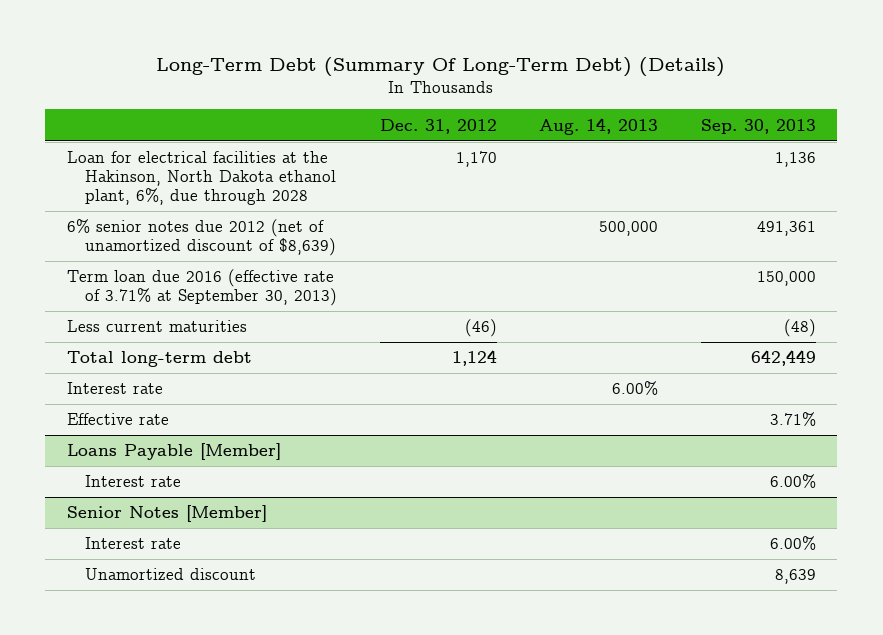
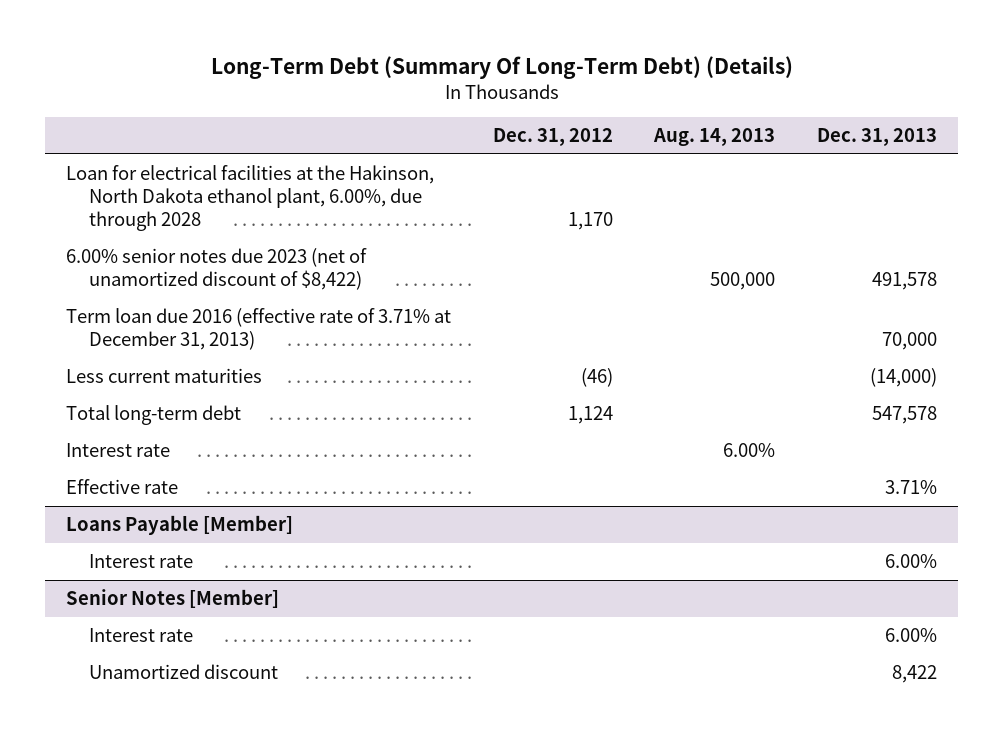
- | Dec. 31, 2012 | Aug. 14, 2013 | Sep. 30, 2013
+ | Dec. 31, 2012 | Aug. 14, 2013 | Dec. 31, 2013
- Loan for electrical facilities at the Hakinson, North Dakota ethanol plant, 6%, due through 2028 | 1,170 | | 1,136
- 6% senior notes due 2012 (net of unamortized discount of $8,639) | | 500,000 | 491,361
- Term loan due 2016 (effective rate of 3.71% at September 30, 2013) | | | 150,000
+ Loan for electrical facilities at the Hakinson, North Dakota ethanol plant, 6.00%, due through 2028 | 1,170 | |
+ 6.00% senior notes due 2023 (net of unamortized discount of $8,422) | | 500,000 | 491,578
+ Term loan due 2016 (effective rate of 3.71% at December 31, 2013) | | | 70,000

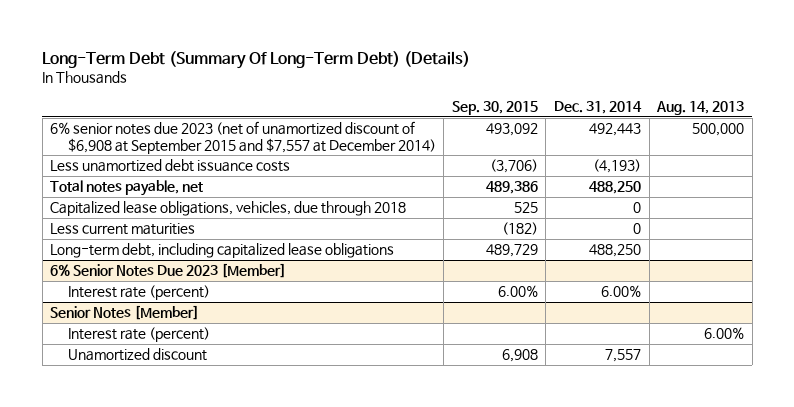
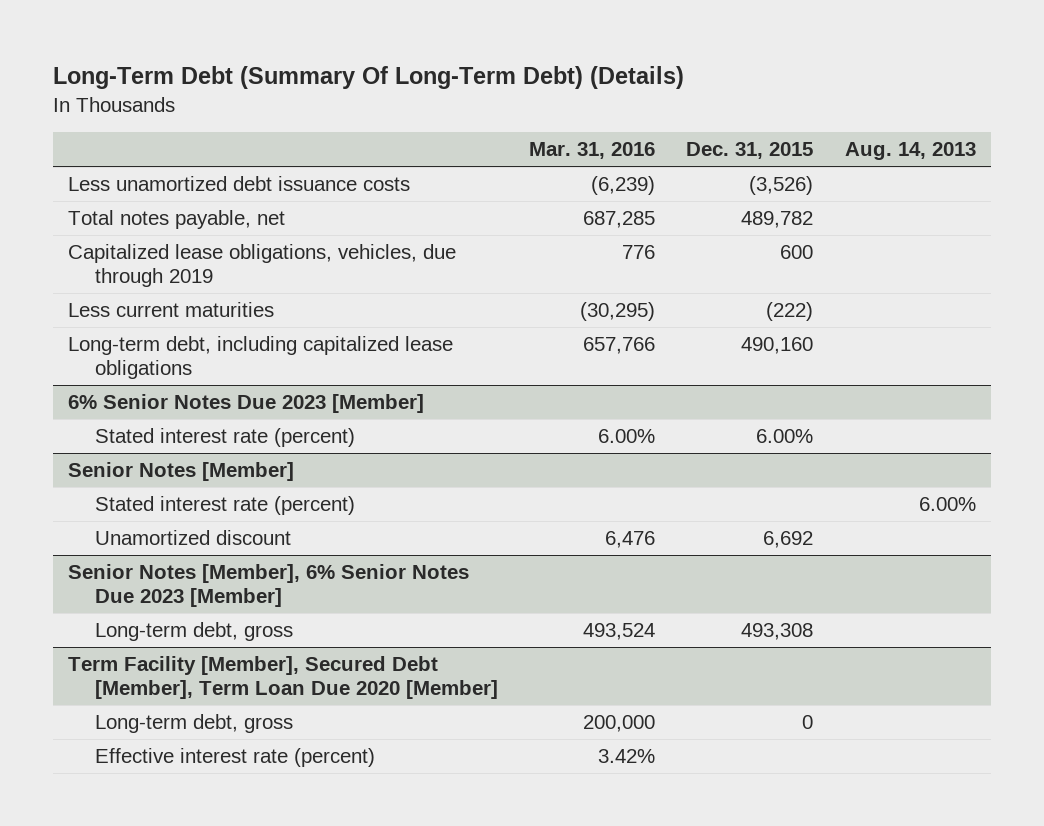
- | Sep. 30, 2015 | Dec. 31, 2014 | Aug. 14, 2013
+ | Mar. 31, 2016 | Dec. 31, 2015 | Aug. 14, 2013
- 6% senior notes due 2023 (net of unamortized discount of $6,908 at September 2015 and $7,557 at December 2014) | 493,092 | 492,443 | 500,000
- Capitalized lease obligations, vehicles, due through 2018 | 525 | 0 |
+ Capitalized lease obligations, vehicles, due through 2019 | 776 | 600 |
@ 6% Senior Notes Due 2023 [Member]
- Interest rate (percent) | 6.00% | 6.00% |
+ Stated interest rate (percent) | 6.00% | 6.00% |
@ Senior Notes [Member]
- Interest rate (percent) | | | 6.00%
+ Stated interest rate (percent) | | | 6.00%
+ Senior Notes [Member], 6% Senior Notes Due 2023 [Member]
+ Long-term debt, gross | 493,524 | 493,308 |
+ Term Facility [Member], Secured Debt [Member], Term Loan Due 2020 [Member]
+ Long-term debt, gross | 200,000 | 0 |
+ Effective interest rate (percent) | 3.42% | |

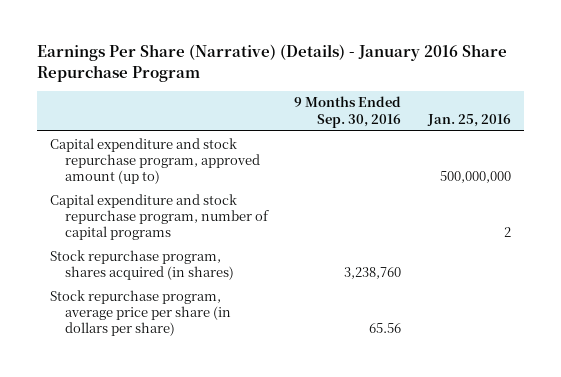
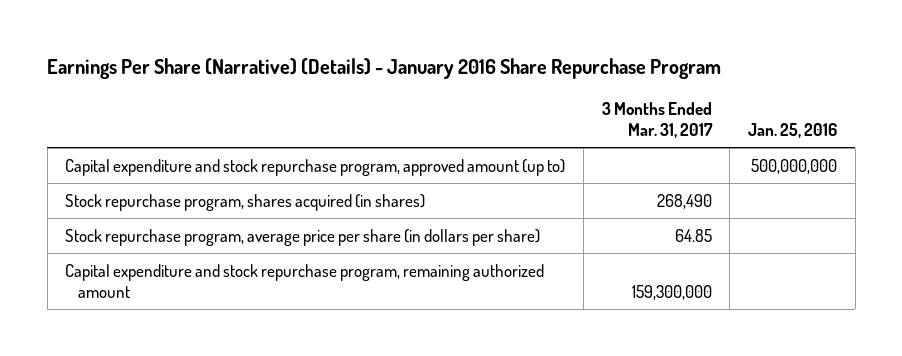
- | 9 Months Ended Sep. 30, 2016 | Jan. 25, 2016
+ | 3 Months Ended Mar. 31, 2017 | Jan. 25, 2016
- Capital expenditure and stock repurchase program, number of capital programs | | 2
+ Capital expenditure and stock repurchase program, remaining authorized amount | 159,300,000 |

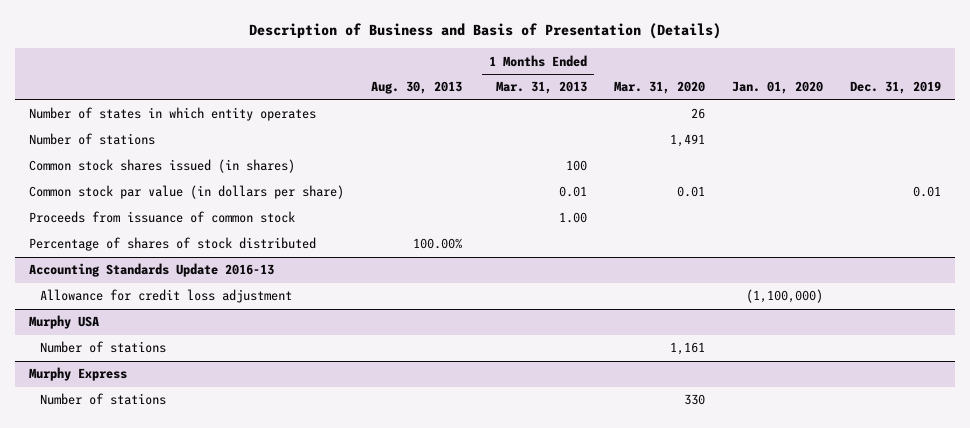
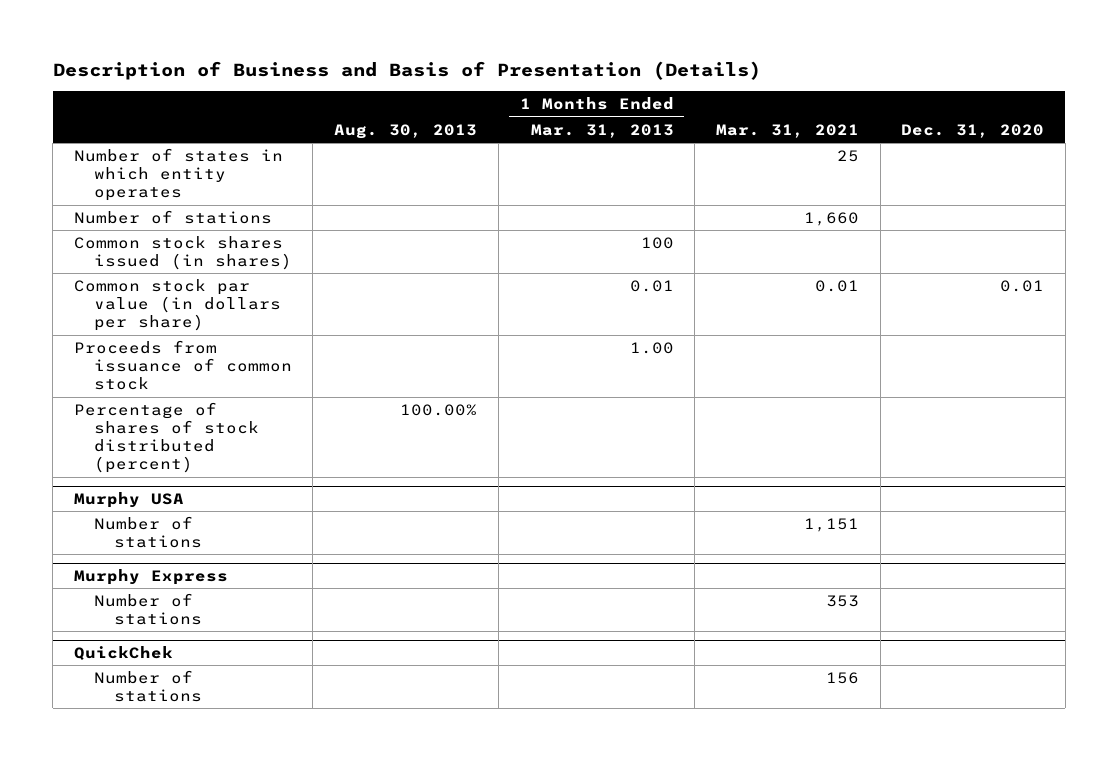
- | Aug. 30, 2013 | 1 Months Ended Mar. 31, 2013 | Mar. 31, 2020 | Jan. 01, 2020 | Dec. 31, 2019
+ | Aug. 30, 2013 | 1 Months Ended Mar. 31, 2013 | Mar. 31, 2021 | Dec. 31, 2020
- Percentage of shares of stock distributed | 100.00% | | | |
- Accounting Standards Update 2016-13
- Allowance for credit loss adjustment | | | | (1,100,000) |
+ Percentage of shares of stock distributed (percent) | 100.00% | | |
+ QuickChek
+ Number of stations | | | 156 |

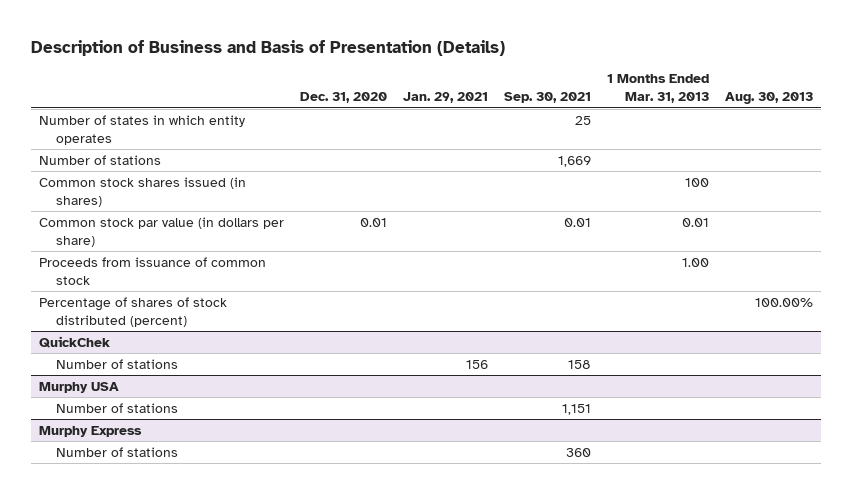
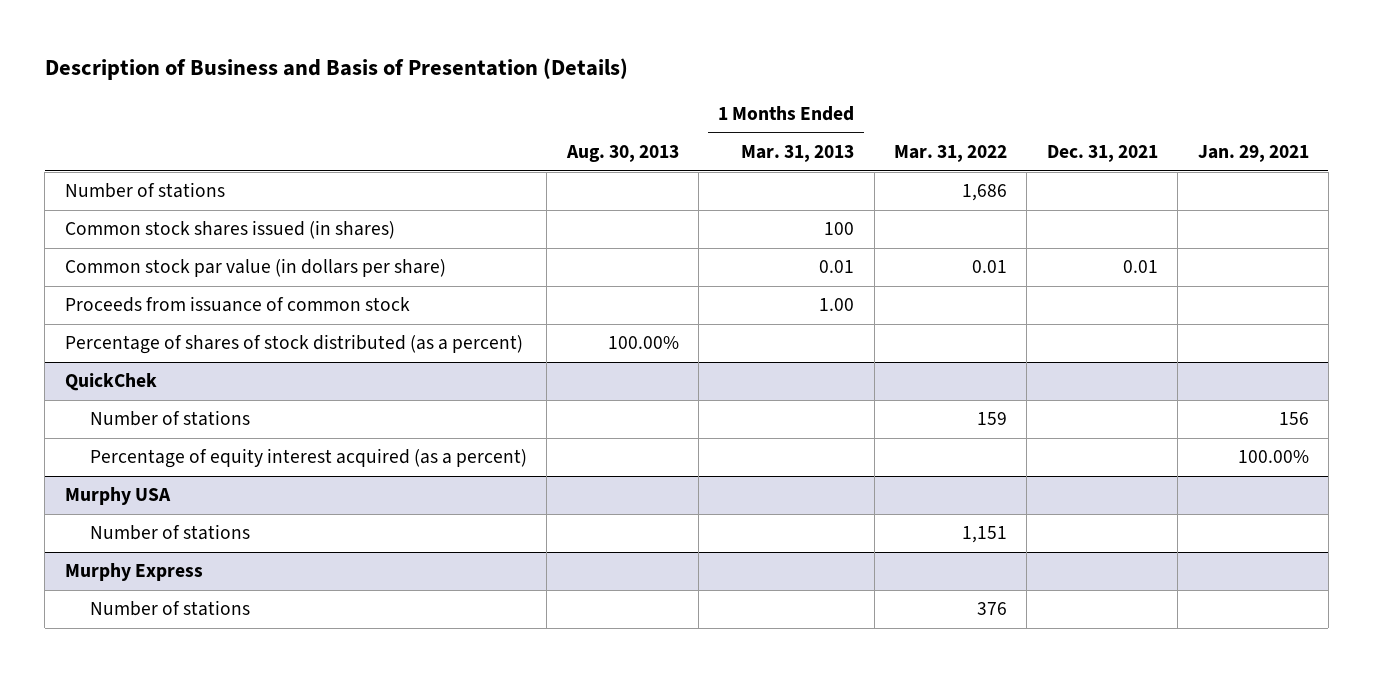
- | Dec. 31, 2020 | Jan. 29, 2021 | Sep. 30, 2021 | 1 Months Ended Mar. 31, 2013 | Aug. 30, 2013
+ | Aug. 30, 2013 | 1 Months Ended Mar. 31, 2013 | Mar. 31, 2022 | Dec. 31, 2021 | Jan. 29, 2021
- Number of states in which entity operates | | | 25 | |
- Percentage of shares of stock distributed (percent) | | | | | 100.00%
+ Percentage of shares of stock distributed (as a percent) | 100.00% | | | |
@ QuickChek
+ Percentage of equity interest acquired (as a percent) | | | | | 100.00%

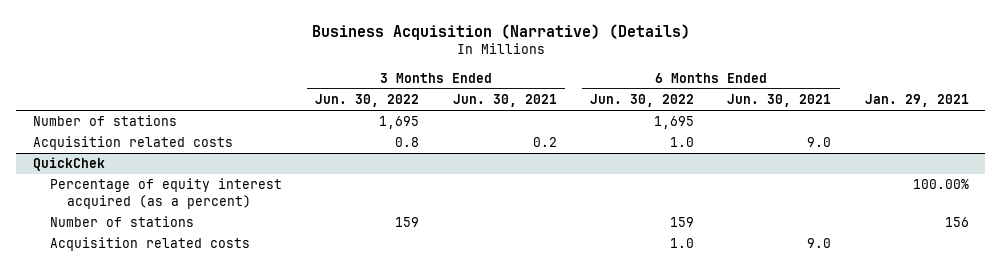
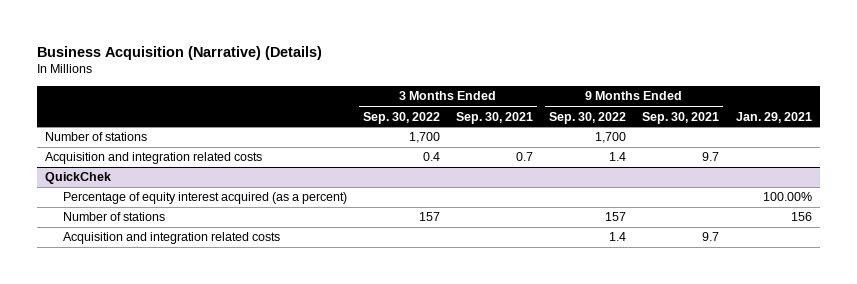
- | 3 Months Ended Jun. 30, 2022 | 3 Months Ended Jun. 30, 2021 | 6 Months Ended Jun. 30, 2022 | 6 Months Ended Jun. 30, 2021 | Jan. 29, 2021
+ | 3 Months Ended Sep. 30, 2022 | 3 Months Ended Sep. 30, 2021 | 9 Months Ended Sep. 30, 2022 | 9 Months Ended Sep. 30, 2021 | Jan. 29, 2021
- Acquisition related costs | 0.8 | 0.2 | 1.0 | 9.0 |
+ Acquisition and integration related costs | 0.4 | 0.7 | 1.4 | 9.7 |
@ QuickChek
- Acquisition related costs | | | 1.0 | 9.0 |
+ Acquisition and integration related costs | | | 1.4 | 9.7 |

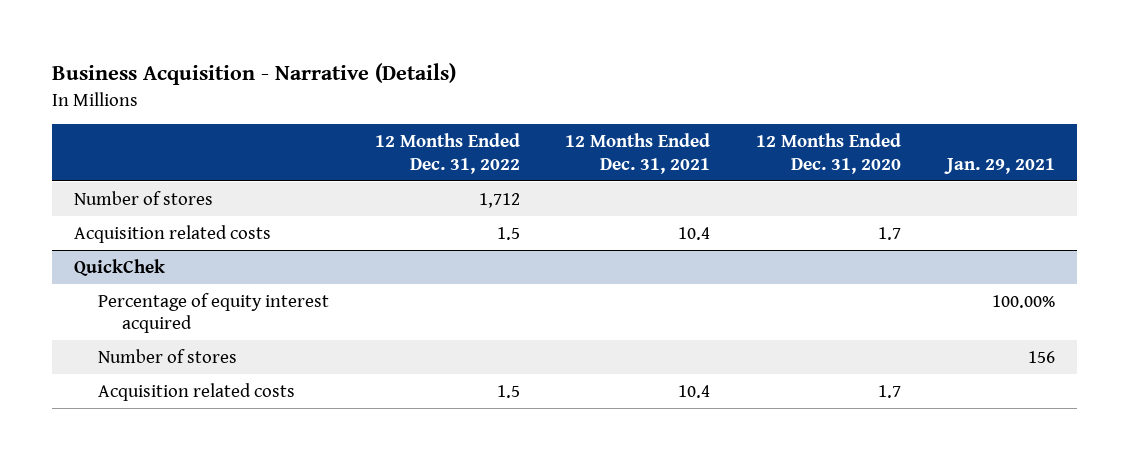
- Business Acquisition (Narrative) (Details)
+ Business Acquisition - Narrative (Details)
- | 3 Months Ended Sep. 30, 2022 | 3 Months Ended Sep. 30, 2021 | 9 Months Ended Sep. 30, 2022 | 9 Months Ended Sep. 30, 2021 | Jan. 29, 2021
+ | 12 Months Ended Dec. 31, 2022 | 12 Months Ended Dec. 31, 2021 | 12 Months Ended Dec. 31, 2020 | Jan. 29, 2021
- Number of stations | 1,700 | | 1,700 | |
- Acquisition and integration related costs | 0.4 | 0.7 | 1.4 | 9.7 |
+ Number of stores | 1,712 | | |
+ Acquisition related costs | 1.5 | 10.4 | 1.7 |
@ QuickChek
- Percentage of equity interest acquired (as a percent) | | | | | 100.00%
- Number of stations | 157 | | 157 | | 156
- Acquisition and integration related costs | | | 1.4 | 9.7 |
+ Percentage of equity interest acquired | | | | 100.00%
+ Number of stores | | | | 156
+ Acquisition related costs | 1.5 | 10.4 | 1.7 |

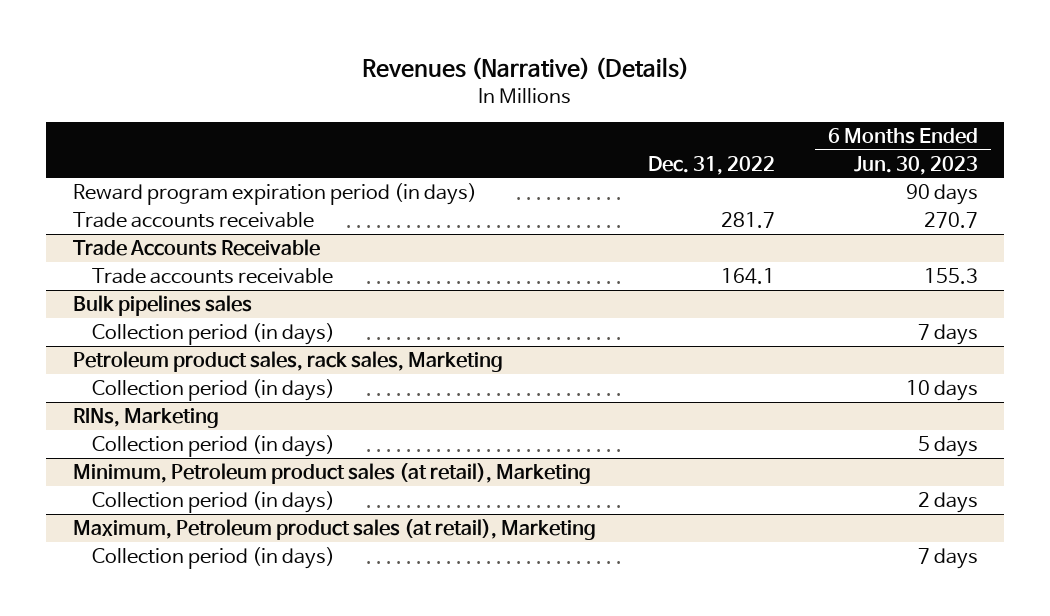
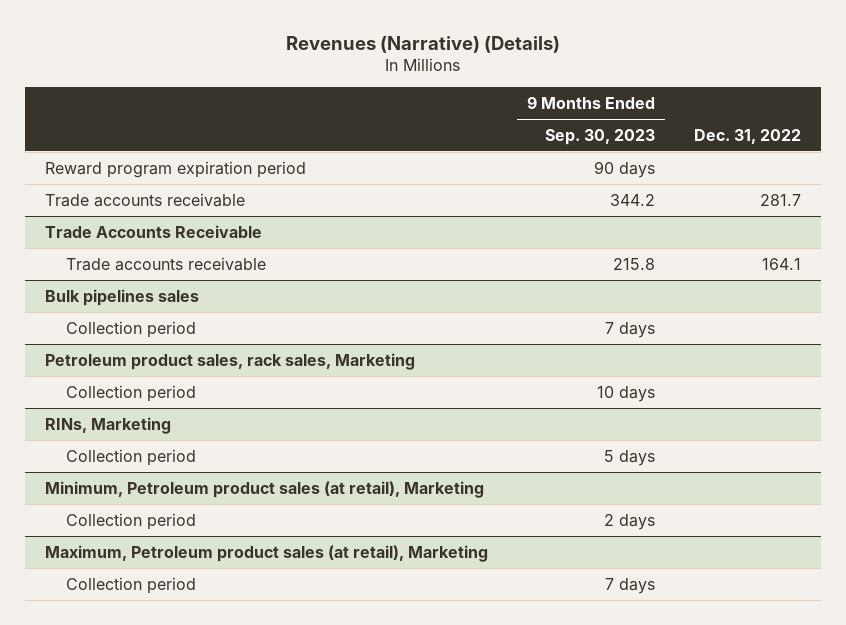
- | Dec. 31, 2022 | 6 Months Ended Jun. 30, 2023
+ | 9 Months Ended Sep. 30, 2023 | Dec. 31, 2022
- Reward program expiration period (in days) | | 90 days
+ Reward program expiration period | 90 days |
@ Bulk pipelines sales
- Collection period (in days) | | 7 days
+ Collection period | 7 days |
@ Petroleum product sales, rack sales, Marketing
- Collection period (in days) | | 10 days
+ Collection period | 10 days |
@ RINs, Marketing
- Collection period (in days) | | 5 days
+ Collection period | 5 days |
@ Minimum, Petroleum product sales (at retail), Marketing
- Collection period (in days) | | 2 days
+ Collection period | 2 days |
@ Maximum, Petroleum product sales (at retail), Marketing
- Collection period (in days) | | 7 days
+ Collection period | 7 days |

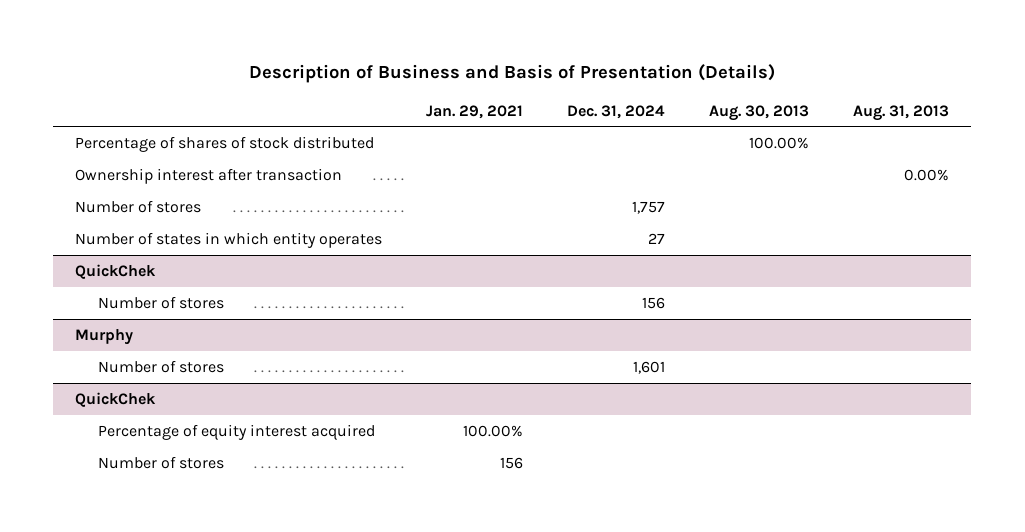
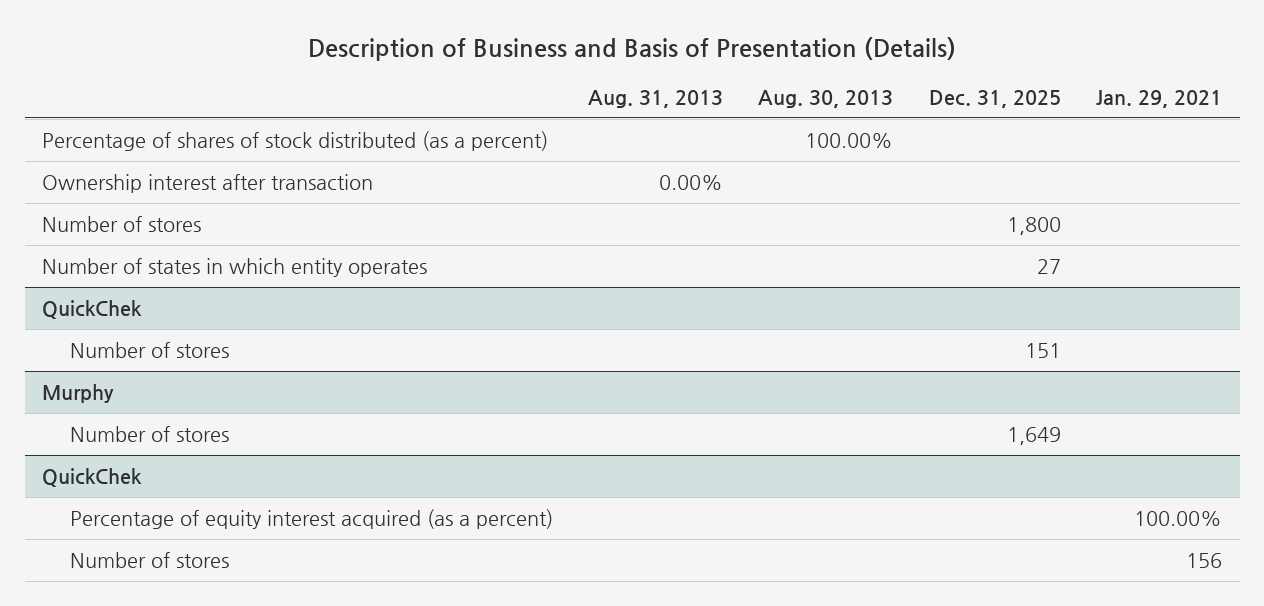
- | Jan. 29, 2021 | Dec. 31, 2024 | Aug. 30, 2013 | Aug. 31, 2013
+ | Aug. 31, 2013 | Aug. 30, 2013 | Dec. 31, 2025 | Jan. 29, 2021
- Percentage of shares of stock distributed | | | 100.00% |
+ Percentage of shares of stock distributed (as a percent) | | 100.00% | |
@ QuickChek
- Percentage of equity interest acquired | 100.00% | | |
+ Percentage of equity interest acquired (as a percent) | | | | 100.00%

